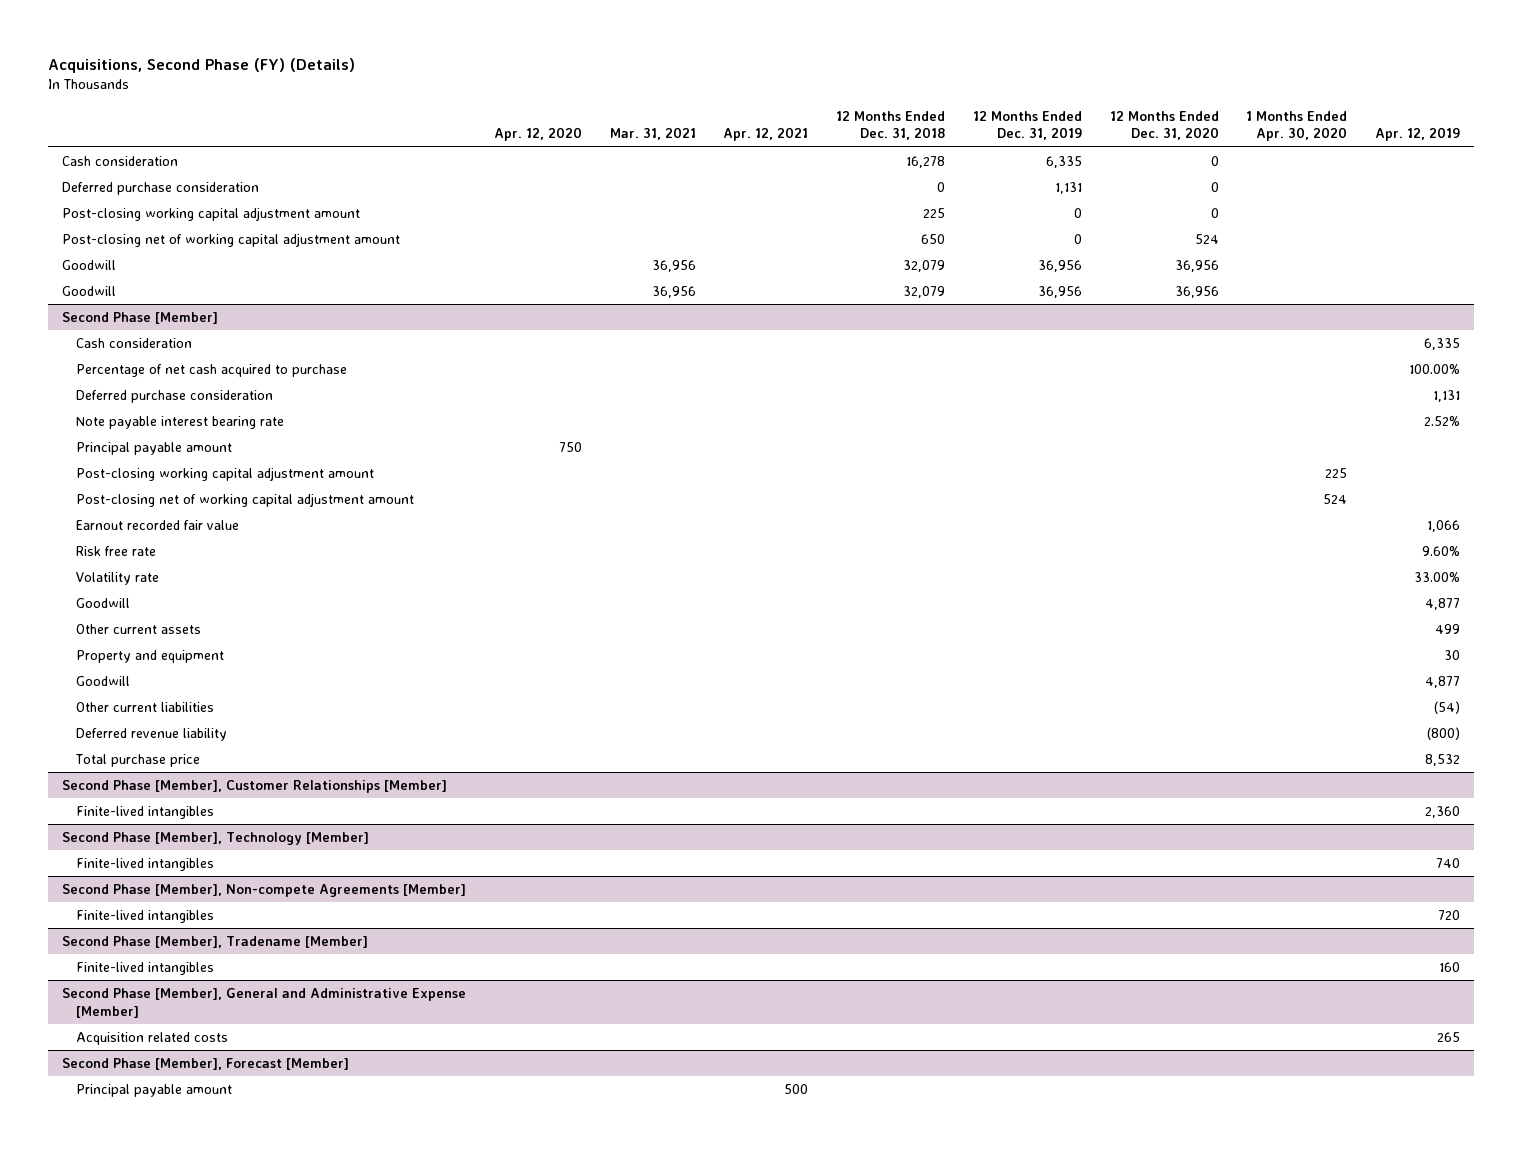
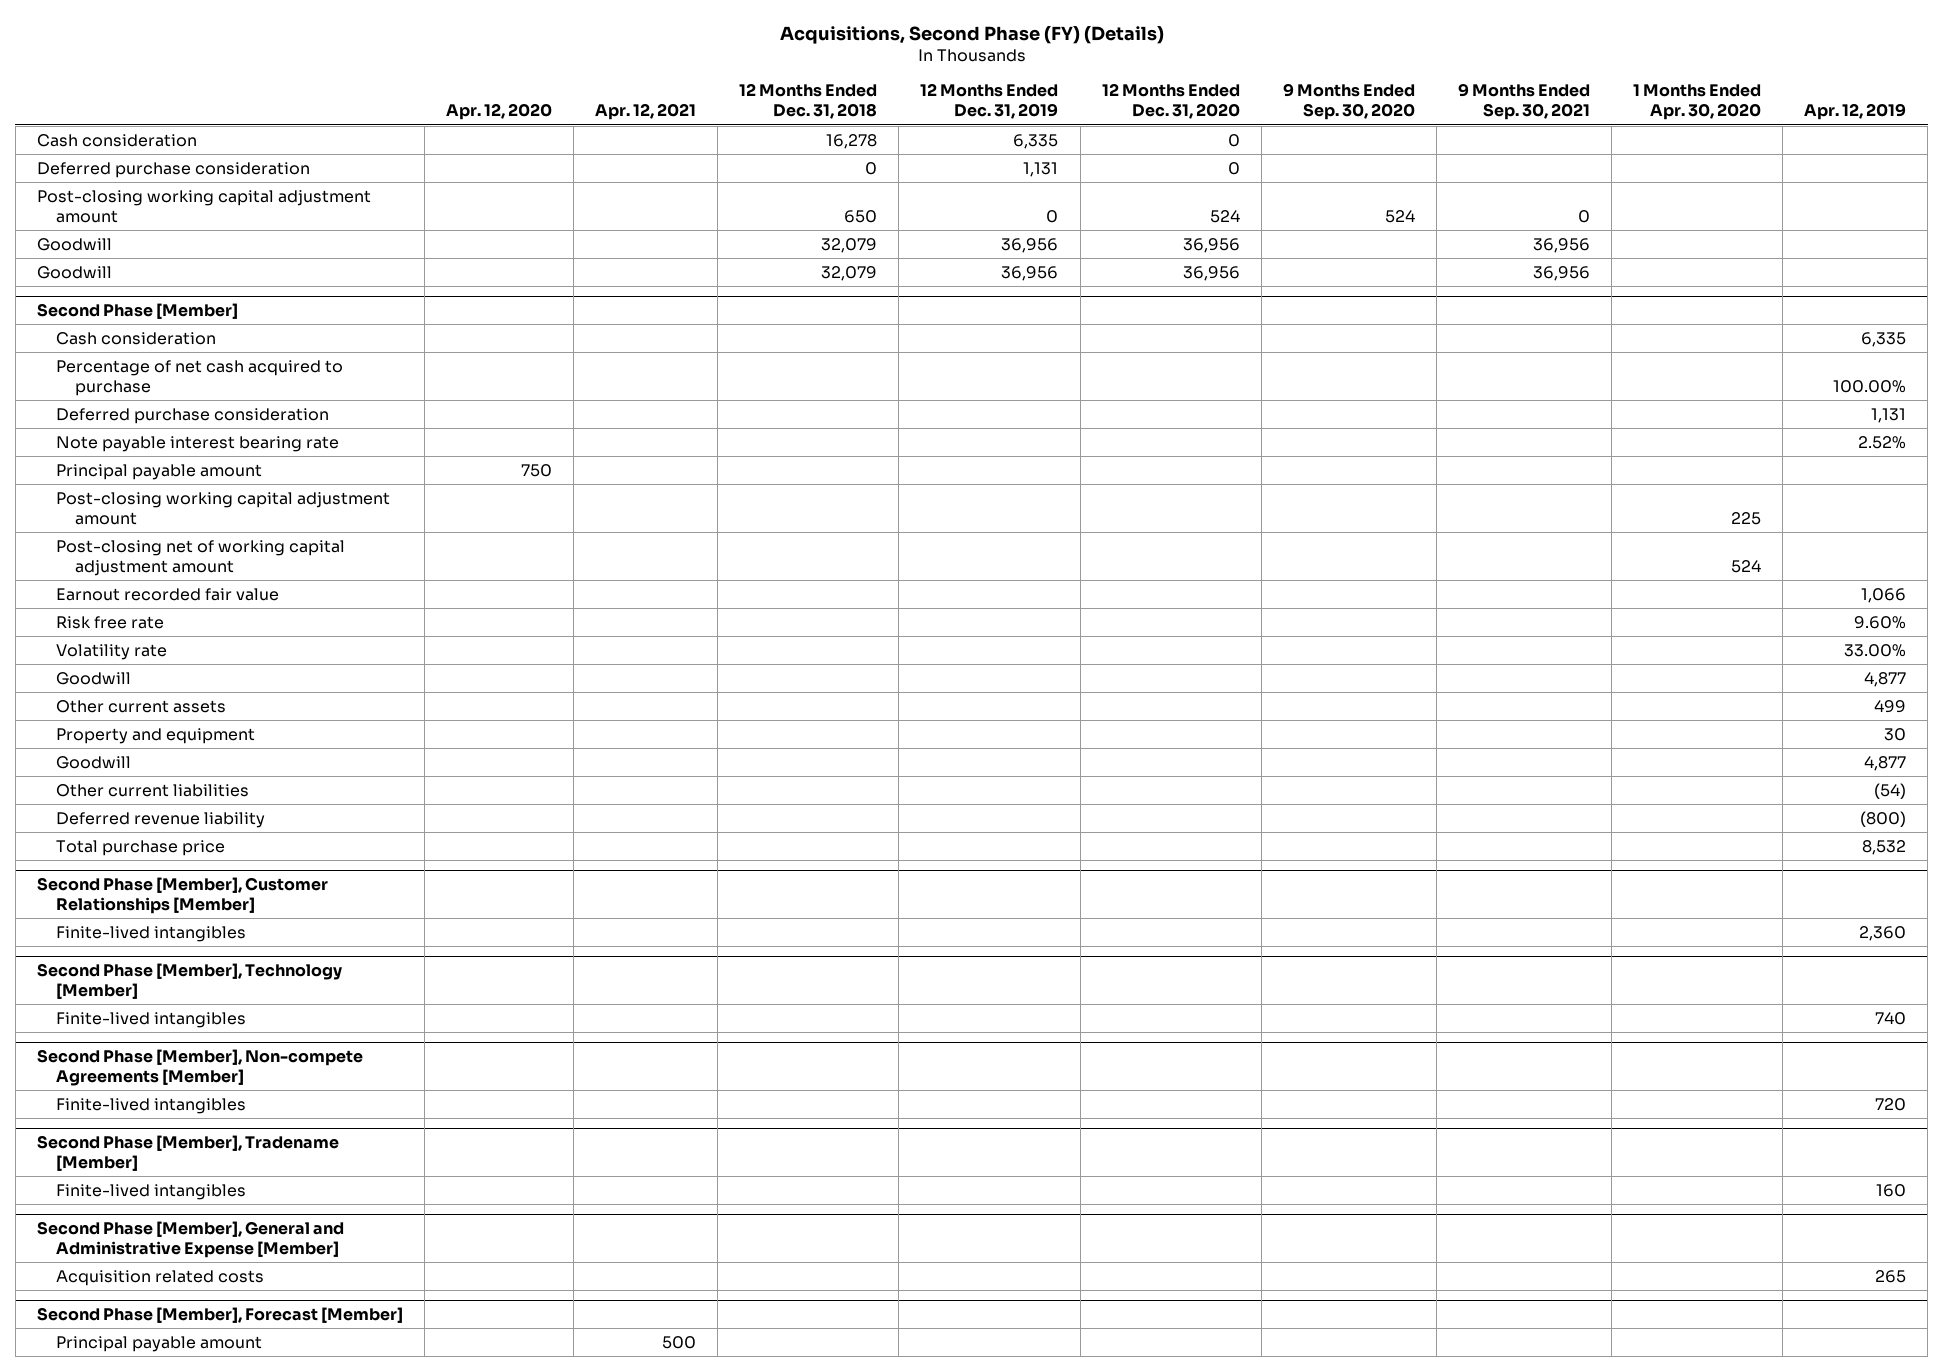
- | Apr. 12, 2020 | Mar. 31, 2021 | Apr. 12, 2021 | 12 Months Ended Dec. 31, 2018 | 12 Months Ended Dec. 31, 2019 | 12 Months Ended Dec. 31, 2020 | 1 Months Ended Apr. 30, 2020 | Apr. 12, 2019
+ | Apr. 12, 2020 | Apr. 12, 2021 | 12 Months Ended Dec. 31, 2018 | 12 Months Ended Dec. 31, 2019 | 12 Months Ended Dec. 31, 2020 | 9 Months Ended Sep. 30, 2020 | 9 Months Ended Sep. 30, 2021 | 1 Months Ended Apr. 30, 2020 | Apr. 12, 2019
- Post-closing working capital adjustment amount | | | | 225 | 0 | 0 | |
- Post-closing net of working capital adjustment amount | | | | 650 | 0 | 524 | |
+ Post-closing working capital adjustment amount | | | 650 | 0 | 524 | 524 | 0 | |

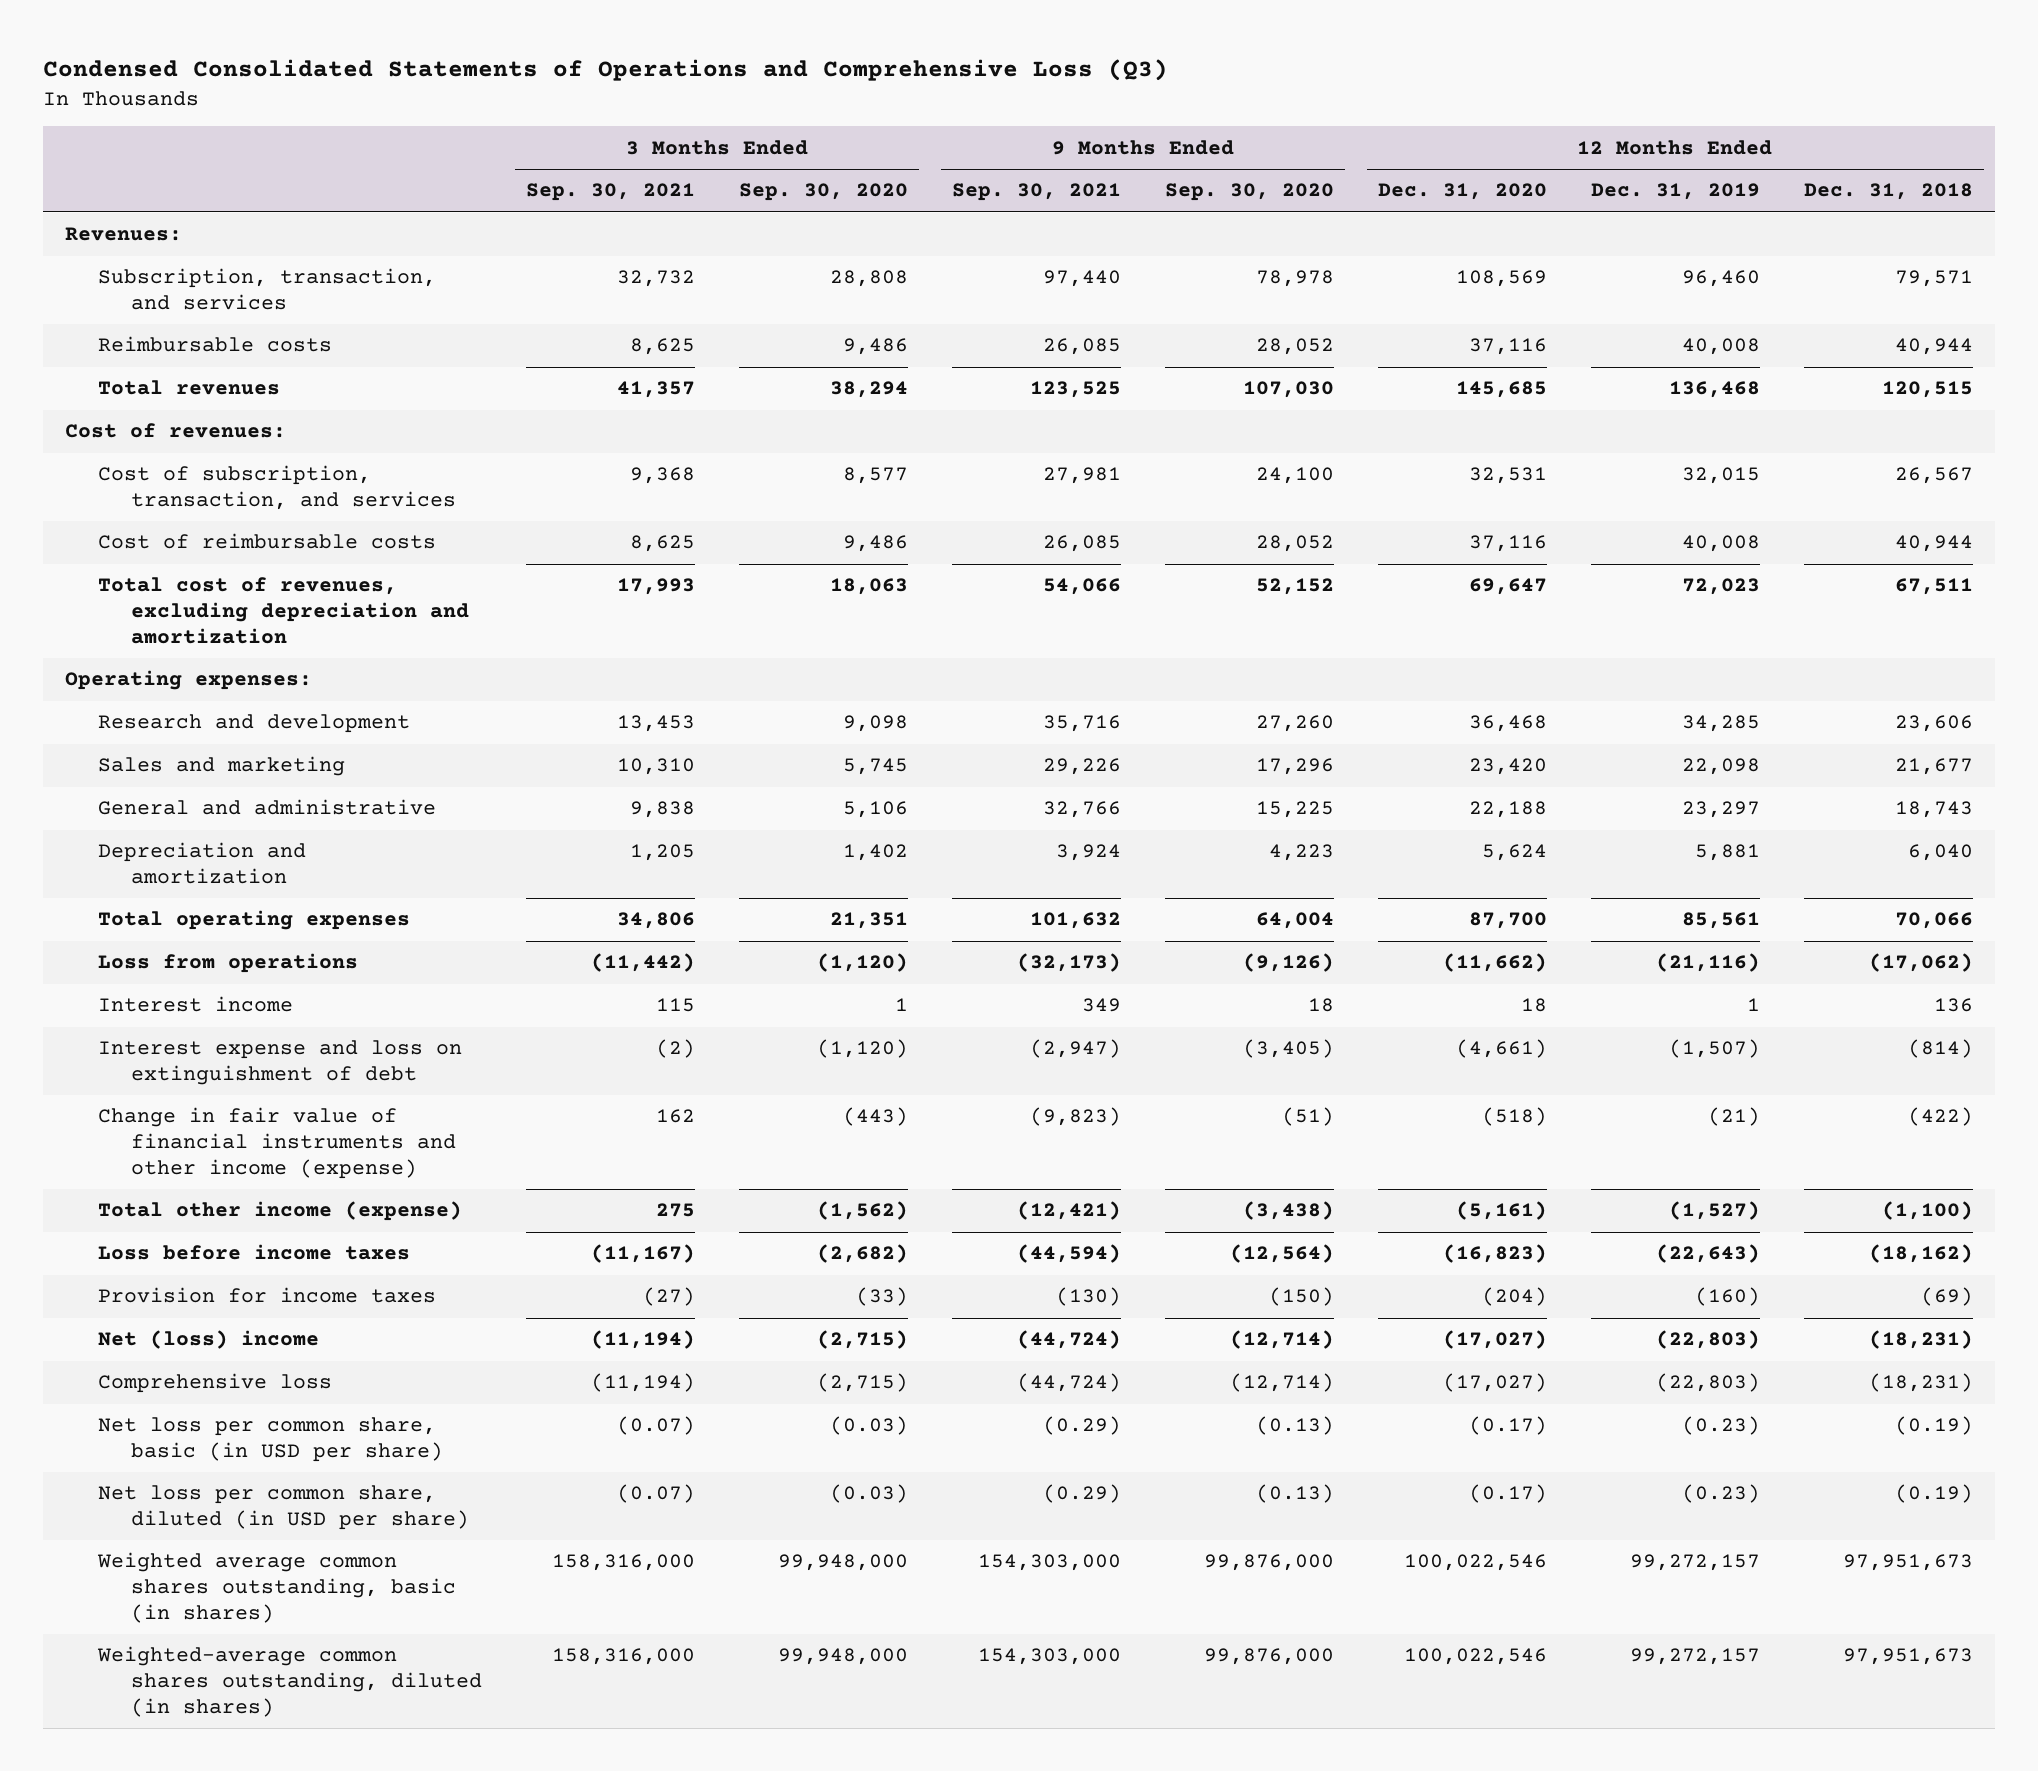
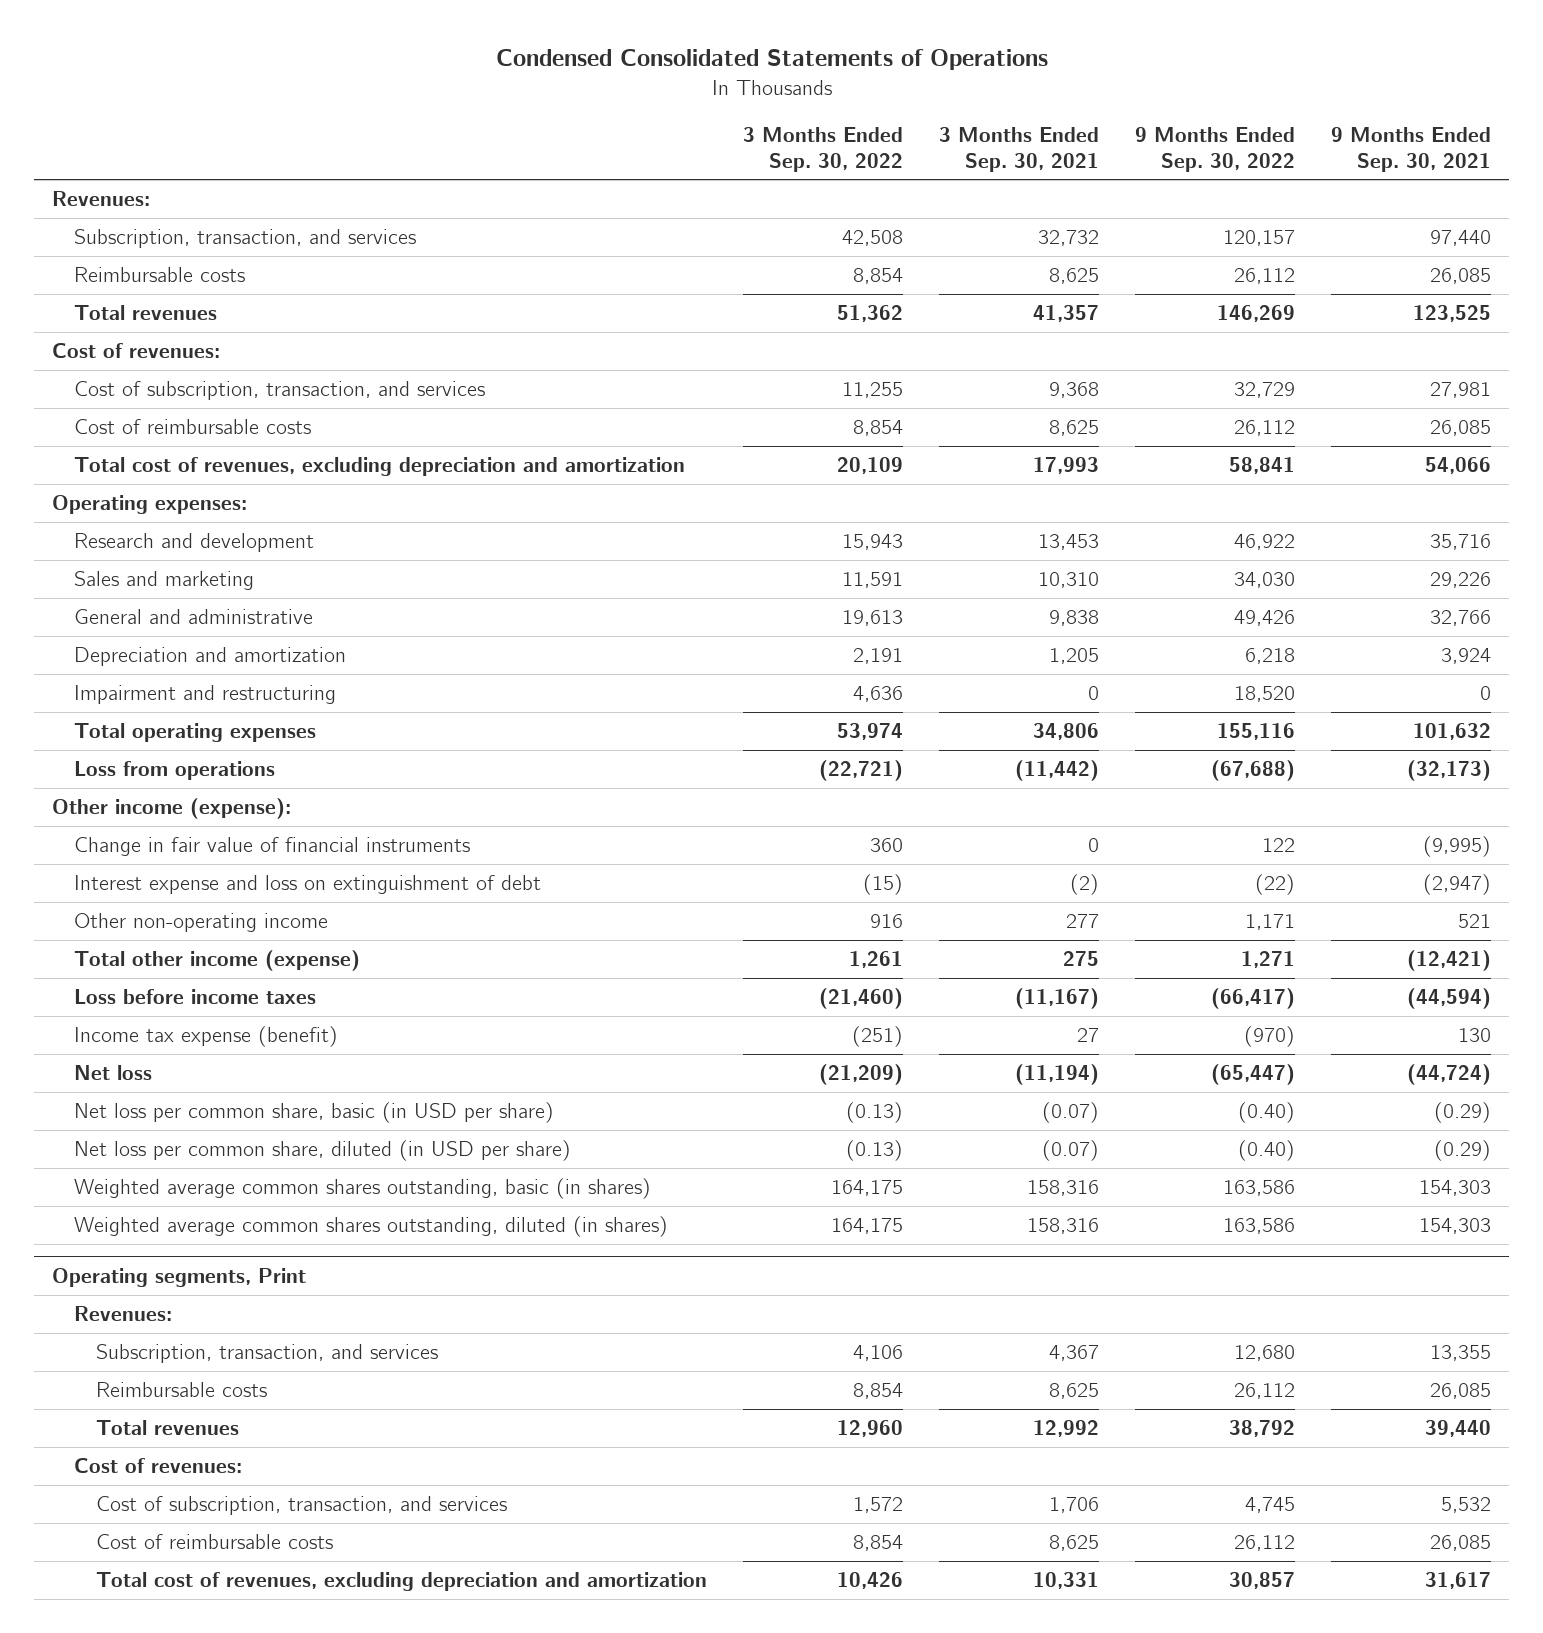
- Condensed Consolidated Statements of Operations and Comprehensive Loss (Q3)
+ Condensed Consolidated Statements of Operations
- | 3 Months Ended Sep. 30, 2021 | 3 Months Ended Sep. 30, 2020 | 9 Months Ended Sep. 30, 2021 | 9 Months Ended Sep. 30, 2020 | 12 Months Ended Dec. 31, 2020 | 12 Months Ended Dec. 31, 2019 | 12 Months Ended Dec. 31, 2018
+ | 3 Months Ended Sep. 30, 2022 | 3 Months Ended Sep. 30, 2021 | 9 Months Ended Sep. 30, 2022 | 9 Months Ended Sep. 30, 2021
+ Impairment and restructuring | 4,636 | 0 | 18,520 | 0
- Interest income | 115 | 1 | 349 | 18 | 18 | 1 | 136
+ Other income (expense):
+ Change in fair value of financial instruments | 360 | 0 | 122 | (9,995)
- Change in fair value of financial instruments and other income (expense) | 162 | (443) | (9,823) | (51) | (518) | (21) | (422)
+ Other non-operating income | 916 | 277 | 1,171 | 521
- Provision for income taxes | (27) | (33) | (130) | (150) | (204) | (160) | (69)
- Net (loss) income | (11,194) | (2,715) | (44,724) | (12,714) | (17,027) | (22,803) | (18,231)
- Comprehensive loss | (11,194) | (2,715) | (44,724) | (12,714) | (17,027) | (22,803) | (18,231)
+ Income tax expense (benefit) | (251) | 27 | (970) | 130
+ Net loss | (21,209) | (11,194) | (65,447) | (44,724)
- Weighted average common shares outstanding, basic (in shares) | 158,316,000 | 99,948,000 | 154,303,000 | 99,876,000 | 100,022,546 | 99,272,157 | 97,951,673
- Weighted-average common shares outstanding, diluted (in shares) | 158,316,000 | 99,948,000 | 154,303,000 | 99,876,000 | 100,022,546 | 99,272,157 | 97,951,673
+ Weighted average common shares outstanding, basic (in shares) | 164,175 | 158,316 | 163,586 | 154,303
+ Weighted average common shares outstanding, diluted (in shares) | 164,175 | 158,316 | 163,586 | 154,303
+ Operating segments, Print
+ Revenues:
+ Subscription, transaction, and services | 4,106 | 4,367 | 12,680 | 13,355
+ Reimbursable costs | 8,854 | 8,625 | 26,112 | 26,085
+ Total revenues | 12,960 | 12,992 | 38,792 | 39,440
+ Cost of revenues:
+ Cost of subscription, transaction, and services | 1,572 | 1,706 | 4,745 | 5,532
+ Cost of reimbursable costs | 8,854 | 8,625 | 26,112 | 26,085
+ Total cost of revenues, excluding depreciation and amortization | 10,426 | 10,331 | 30,857 | 31,617

